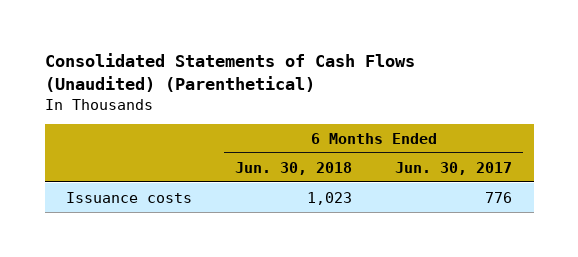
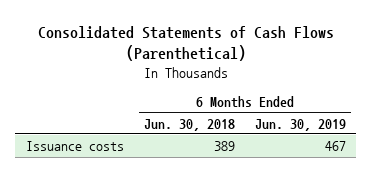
- Consolidated Statements of Cash Flows (Unaudited) (Parenthetical)
+ Consolidated Statements of Cash Flows (Parenthetical)
- | 6 Months Ended Jun. 30, 2018 | 6 Months Ended Jun. 30, 2017
+ | 6 Months Ended Jun. 30, 2018 | 6 Months Ended Jun. 30, 2019
- Issuance costs | 1,023 | 776
+ Issuance costs | 389 | 467

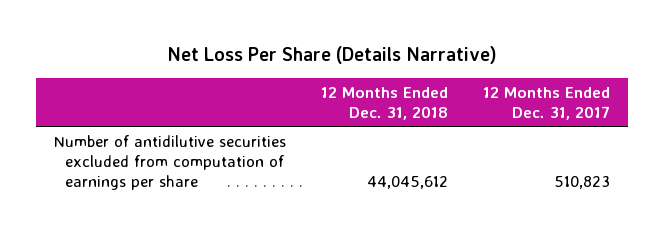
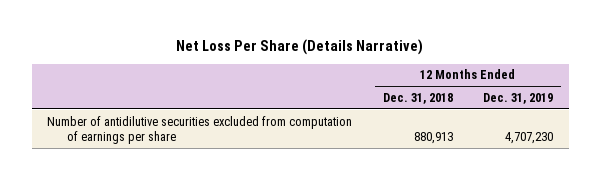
- | 12 Months Ended Dec. 31, 2018 | 12 Months Ended Dec. 31, 2017
+ | 12 Months Ended Dec. 31, 2018 | 12 Months Ended Dec. 31, 2019
- Number of antidilutive securities excluded from computation of earnings per share | 44,045,612 | 510,823
+ Number of antidilutive securities excluded from computation of earnings per share | 880,913 | 4,707,230

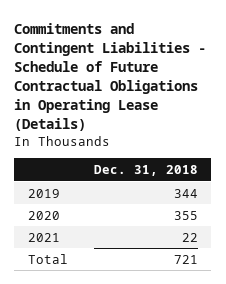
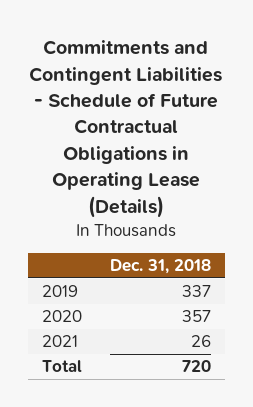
- 2019 | 344
- 2020 | 355
- 2021 | 22
- Total | 721
+ 2019 | 337
+ 2020 | 357
+ 2021 | 26
+ Total | 720

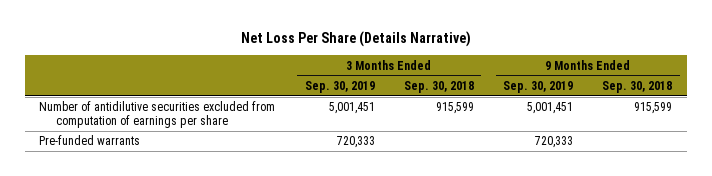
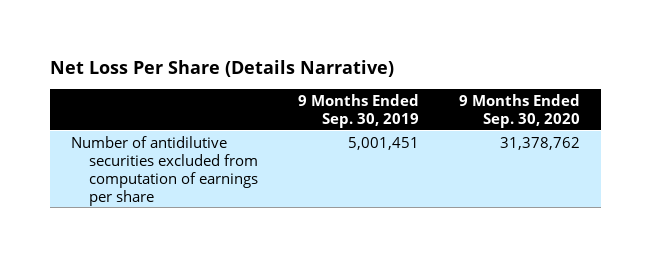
- | 3 Months Ended Sep. 30, 2019 | 3 Months Ended Sep. 30, 2018 | 9 Months Ended Sep. 30, 2019 | 9 Months Ended Sep. 30, 2018
+ | 9 Months Ended Sep. 30, 2019 | 9 Months Ended Sep. 30, 2020
- Pre-funded warrants | 720,333 | | 720,333 |

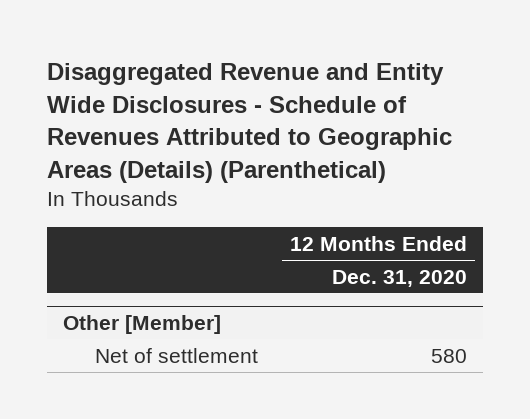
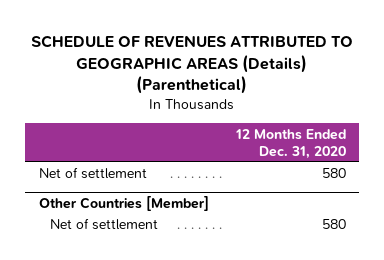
- Disaggregated Revenue and Entity Wide Disclosures - Schedule of Revenues Attributed to Geographic Areas (Details) (Parenthetical)
+ SCHEDULE OF REVENUES ATTRIBUTED TO GEOGRAPHIC AREAS (Details) (Parenthetical)
- Other [Member]
+ Other Countries [Member]
+ Net of settlement | 580

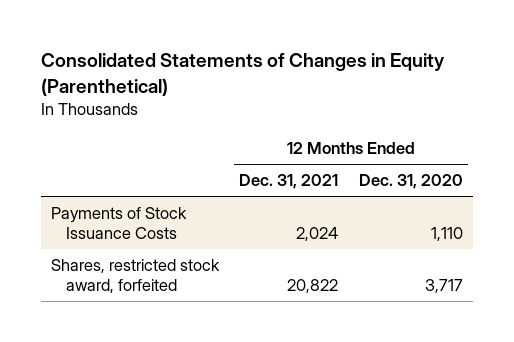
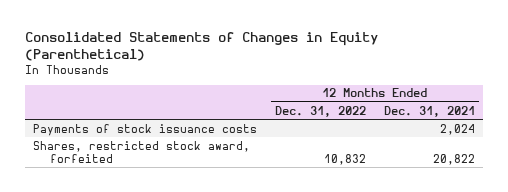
- | 12 Months Ended Dec. 31, 2021 | 12 Months Ended Dec. 31, 2020
+ | 12 Months Ended Dec. 31, 2022 | 12 Months Ended Dec. 31, 2021
- Payments of Stock Issuance Costs | 2,024 | 1,110
+ Payments of stock issuance costs | | 2,024

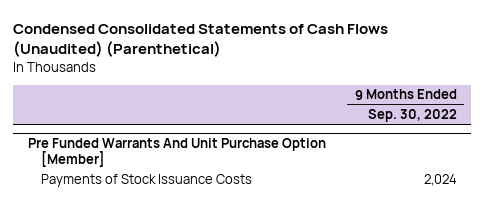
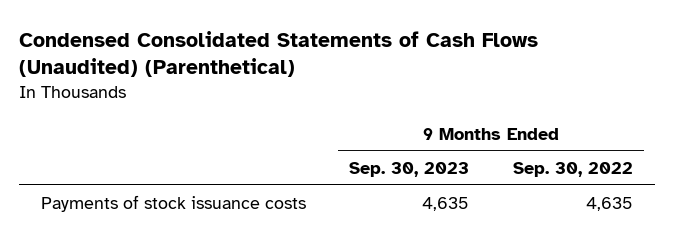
- | 9 Months Ended Sep. 30, 2022
+ | 9 Months Ended Sep. 30, 2023 | 9 Months Ended Sep. 30, 2022
- Pre Funded Warrants And Unit Purchase Option [Member]
- Payments of Stock Issuance Costs | 2,024
+ Payments of stock issuance costs | 4,635 | 4,635

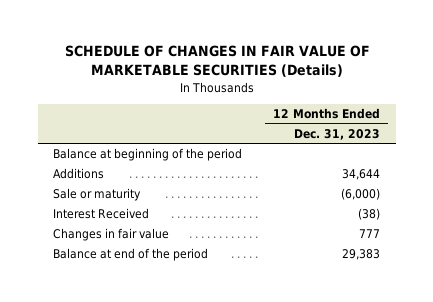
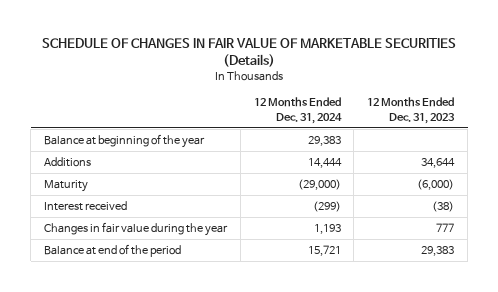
- | 12 Months Ended Dec. 31, 2023
+ | 12 Months Ended Dec. 31, 2024 | 12 Months Ended Dec. 31, 2023
- Balance at beginning of the period
+ Balance at beginning of the year | 29,383 |
- Sale or maturity | (6,000)
- Interest Received | (38)
- Changes in fair value | 777
+ Maturity | (29,000) | (6,000)
+ Interest received | (299) | (38)
+ Changes in fair value during the year | 1,193 | 777

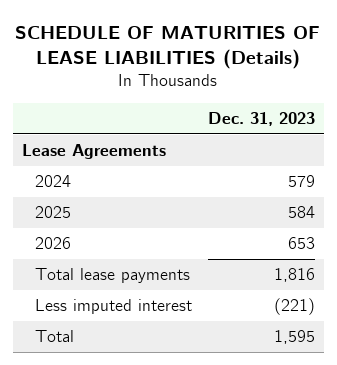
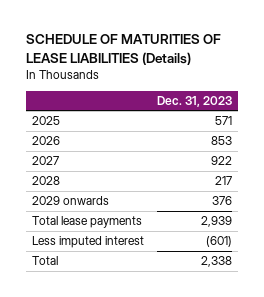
- Lease Agreements
- 2024 | 579
- 2025 | 584
- 2026 | 653
- Total lease payments | 1,816
- Less imputed interest | (221)
- Total | 1,595
+ 2025 | 571
+ 2026 | 853
+ 2027 | 922
+ 2028 | 217
+ 2029 onwards | 376
+ Total lease payments | 2,939
+ Less imputed interest | (601)
+ Total | 2,338

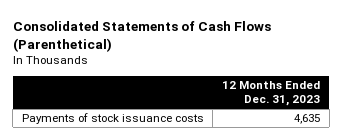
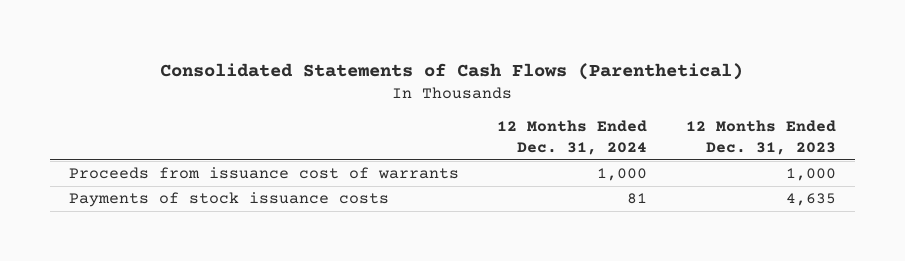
- | 12 Months Ended Dec. 31, 2023
+ | 12 Months Ended Dec. 31, 2024 | 12 Months Ended Dec. 31, 2023
+ Proceeds from issuance cost of warrants | 1,000 | 1,000

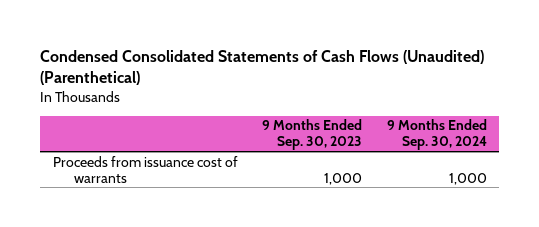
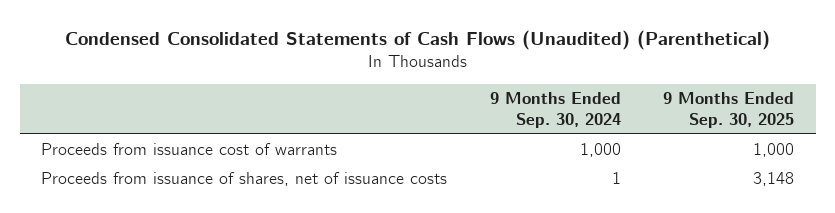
- | 9 Months Ended Sep. 30, 2023 | 9 Months Ended Sep. 30, 2024
+ | 9 Months Ended Sep. 30, 2024 | 9 Months Ended Sep. 30, 2025
+ Proceeds from issuance of shares, net of issuance costs | 1 | 3,148

